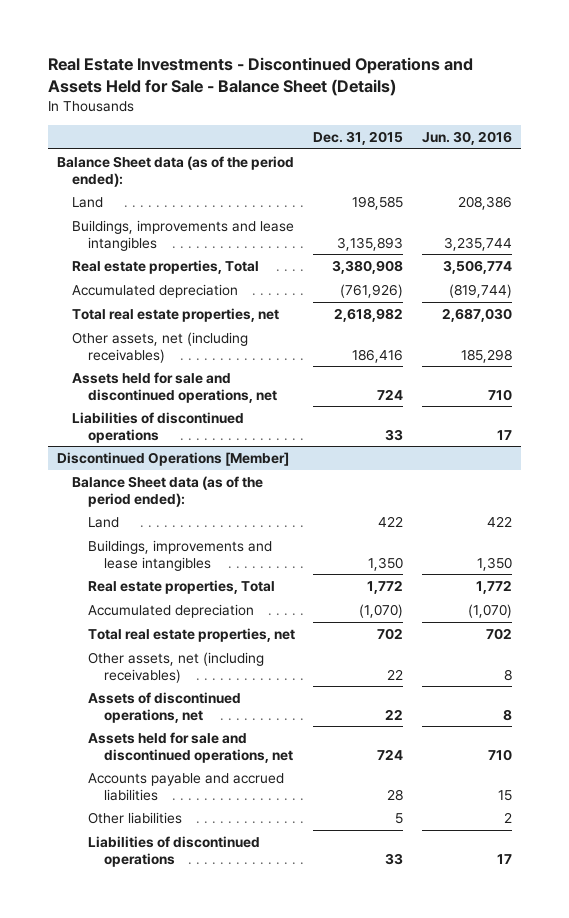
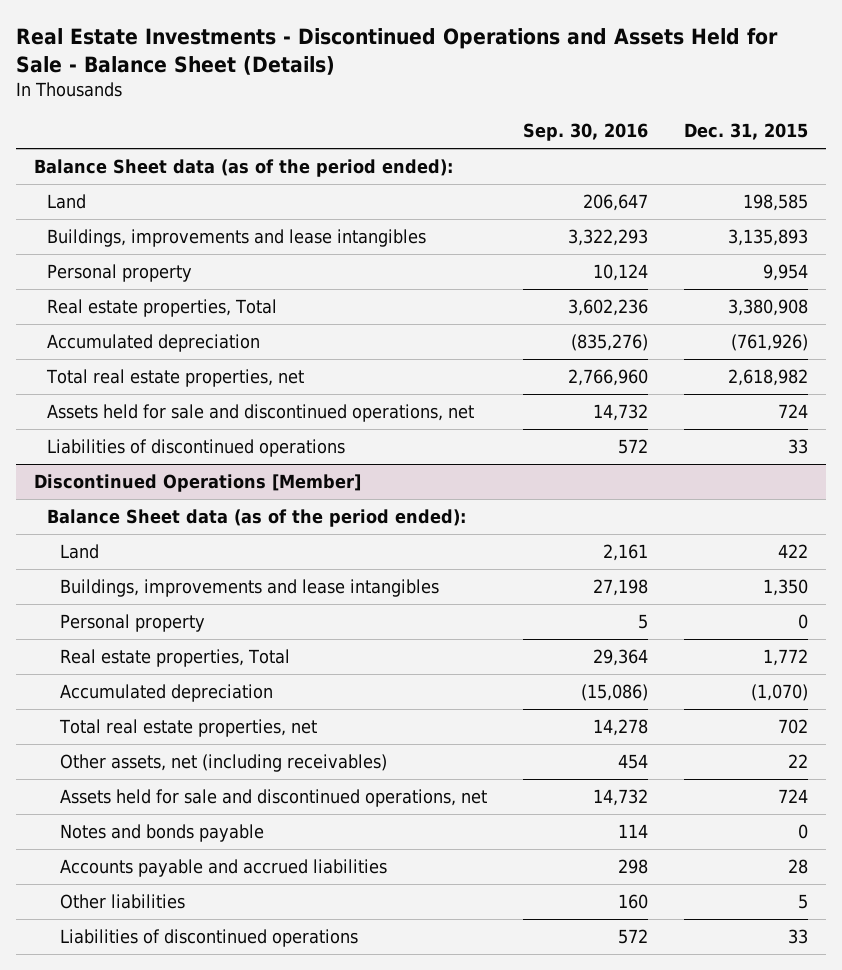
- | Dec. 31, 2015 | Jun. 30, 2016
+ | Sep. 30, 2016 | Dec. 31, 2015
+ Personal property | 10,124 | 9,954
- Other assets, net (including receivables) | 186,416 | 185,298
@ Discontinued Operations [Member]
+ Personal property | 5 | 0
- Assets of discontinued operations, net | 22 | 8
+ Notes and bonds payable | 114 | 0

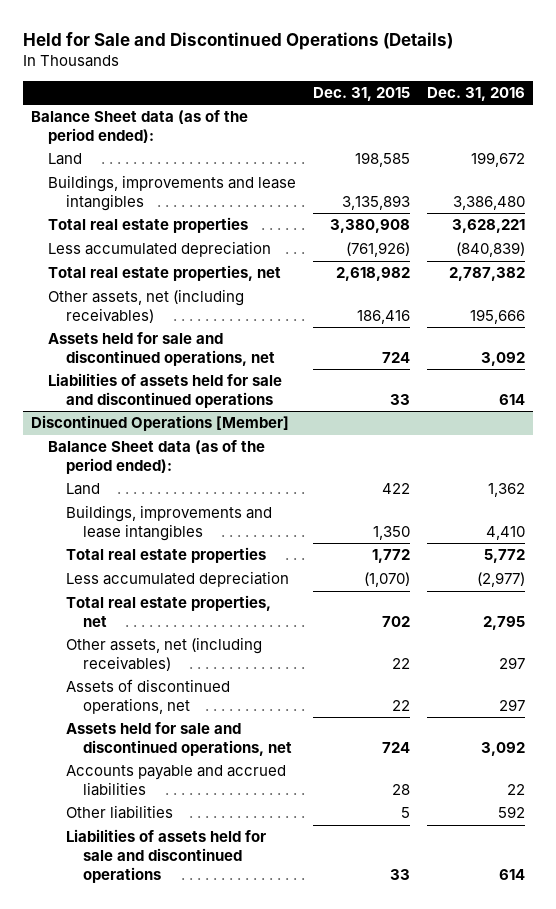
- Real Estate Investments - Discontinued Operations and Assets Held for Sale - Balance Sheet (Details)
+ Held for Sale and Discontinued Operations (Details)
- | Sep. 30, 2016 | Dec. 31, 2015
+ | Dec. 31, 2015 | Dec. 31, 2016
- Personal property | 10,124 | 9,954
- Real estate properties, Total | 3,602,236 | 3,380,908
- Accumulated depreciation | (835,276) | (761,926)
+ Total real estate properties | 3,380,908 | 3,628,221
+ Less accumulated depreciation | (761,926) | (840,839)
+ Other assets, net (including receivables) | 186,416 | 195,666
- Liabilities of discontinued operations | 572 | 33
+ Liabilities of assets held for sale and discontinued operations | 33 | 614
@ Discontinued Operations [Member]
- Personal property | 5 | 0
- Real estate properties, Total | 29,364 | 1,772
- Accumulated depreciation | (15,086) | (1,070)
+ Total real estate properties | 1,772 | 5,772
+ Less accumulated depreciation | (1,070) | (2,977)
+ Assets of discontinued operations, net | 22 | 297
- Notes and bonds payable | 114 | 0
- Liabilities of discontinued operations | 572 | 33
+ Liabilities of assets held for sale and discontinued operations | 33 | 614

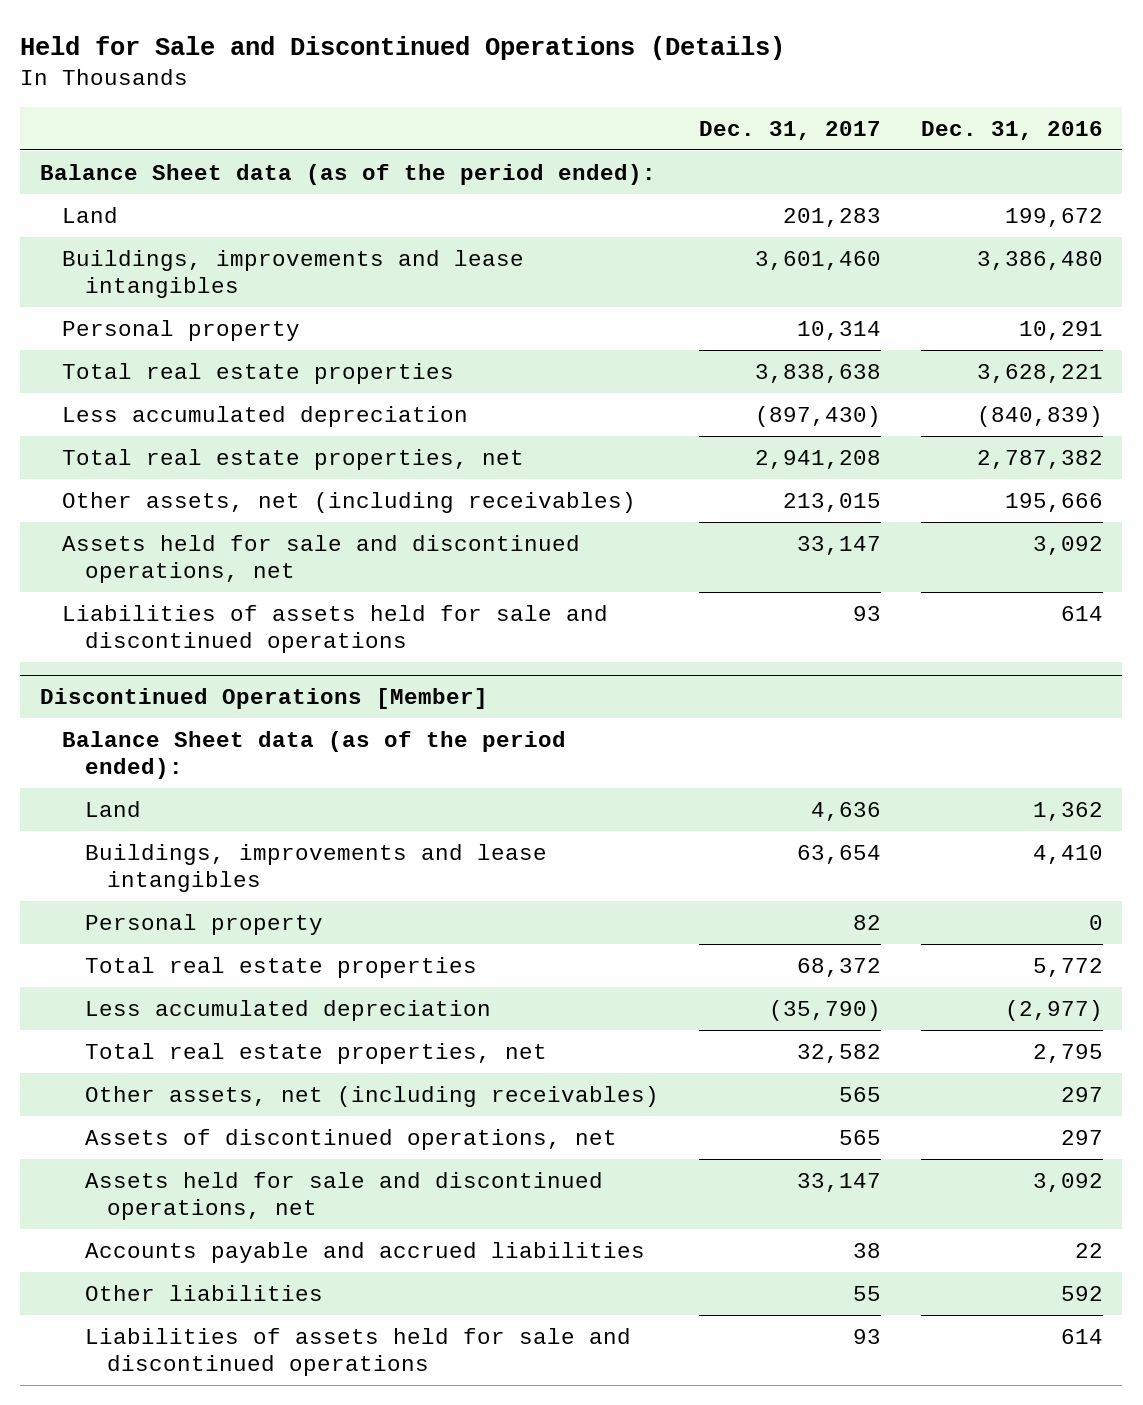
- | Dec. 31, 2015 | Dec. 31, 2016
+ | Dec. 31, 2017 | Dec. 31, 2016
+ Personal property | 10,314 | 10,291
@ Discontinued Operations [Member]
+ Personal property | 82 | 0

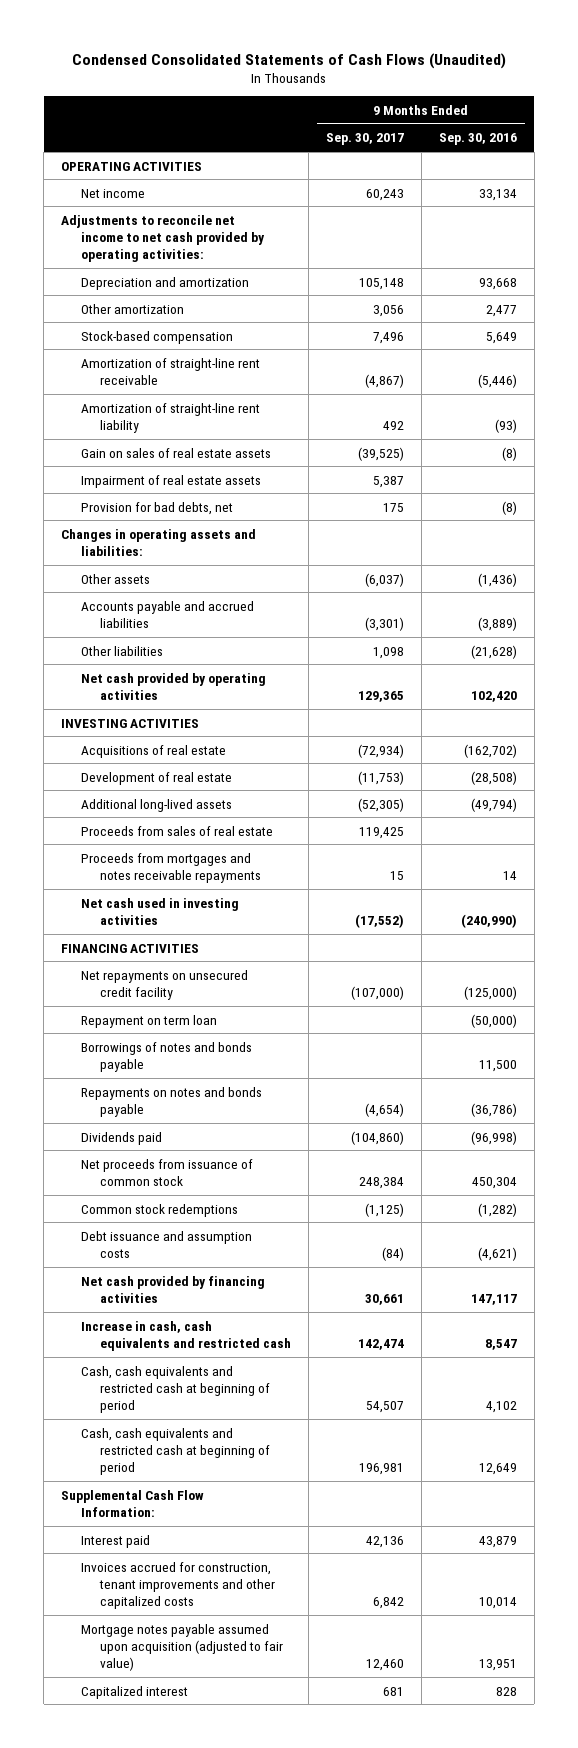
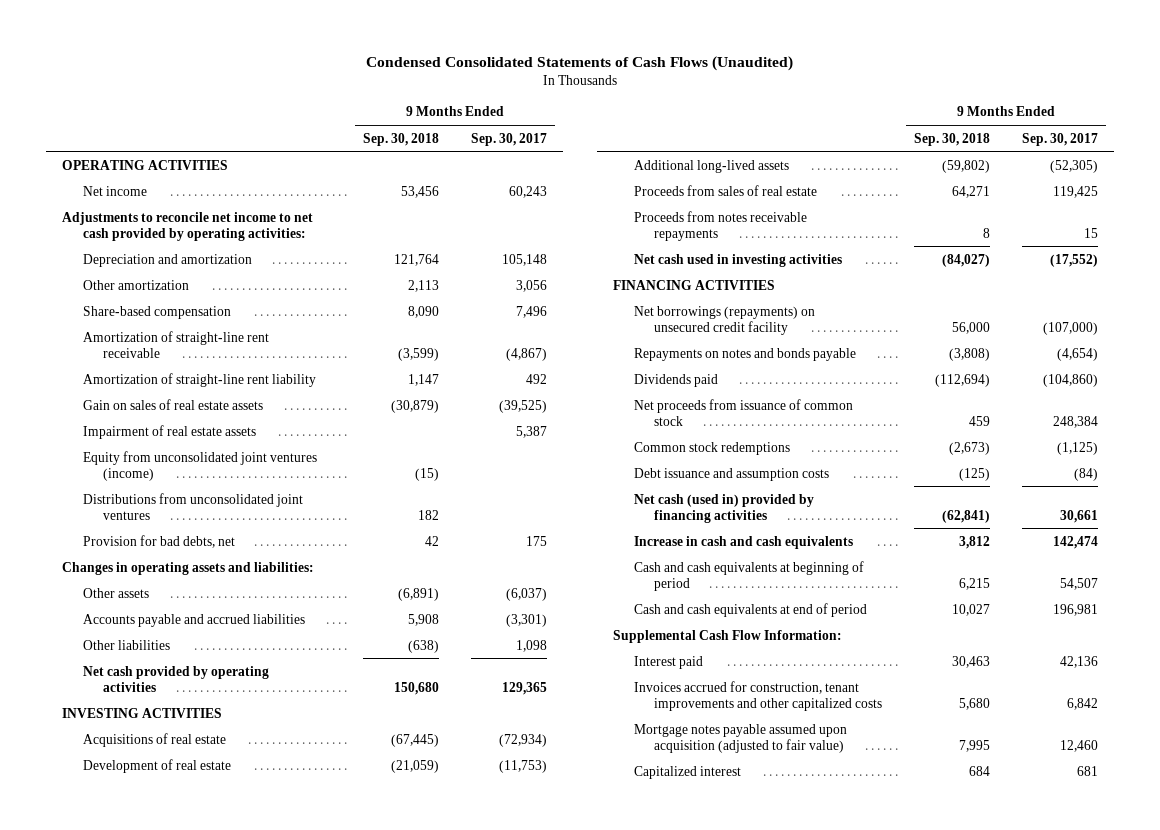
- | 9 Months Ended Sep. 30, 2017 | 9 Months Ended Sep. 30, 2016
+ | 9 Months Ended Sep. 30, 2018 | 9 Months Ended Sep. 30, 2017
- Stock-based compensation | 7,496 | 5,649
+ Share-based compensation | 8,090 | 7,496
+ Equity from unconsolidated joint ventures (income) | (15) |
+ Distributions from unconsolidated joint ventures | 182 |
- Proceeds from mortgages and notes receivable repayments | 15 | 14
+ Proceeds from notes receivable repayments | 8 | 15
- Net repayments on unsecured credit facility | (107,000) | (125,000)
- Repayment on term loan | | (50,000)
- Borrowings of notes and bonds payable | | 11,500
+ Net borrowings (repayments) on unsecured credit facility | 56,000 | (107,000)
- Net cash provided by financing activities | 30,661 | 147,117
- Increase in cash, cash equivalents and restricted cash | 142,474 | 8,547
- Cash, cash equivalents and restricted cash at beginning of period | 54,507 | 4,102
- Cash, cash equivalents and restricted cash at beginning of period | 196,981 | 12,649
+ Net cash (used in) provided by financing activities | (62,841) | 30,661
+ Increase in cash and cash equivalents | 3,812 | 142,474
+ Cash and cash equivalents at beginning of period | 6,215 | 54,507
+ Cash and cash equivalents at end of period | 10,027 | 196,981

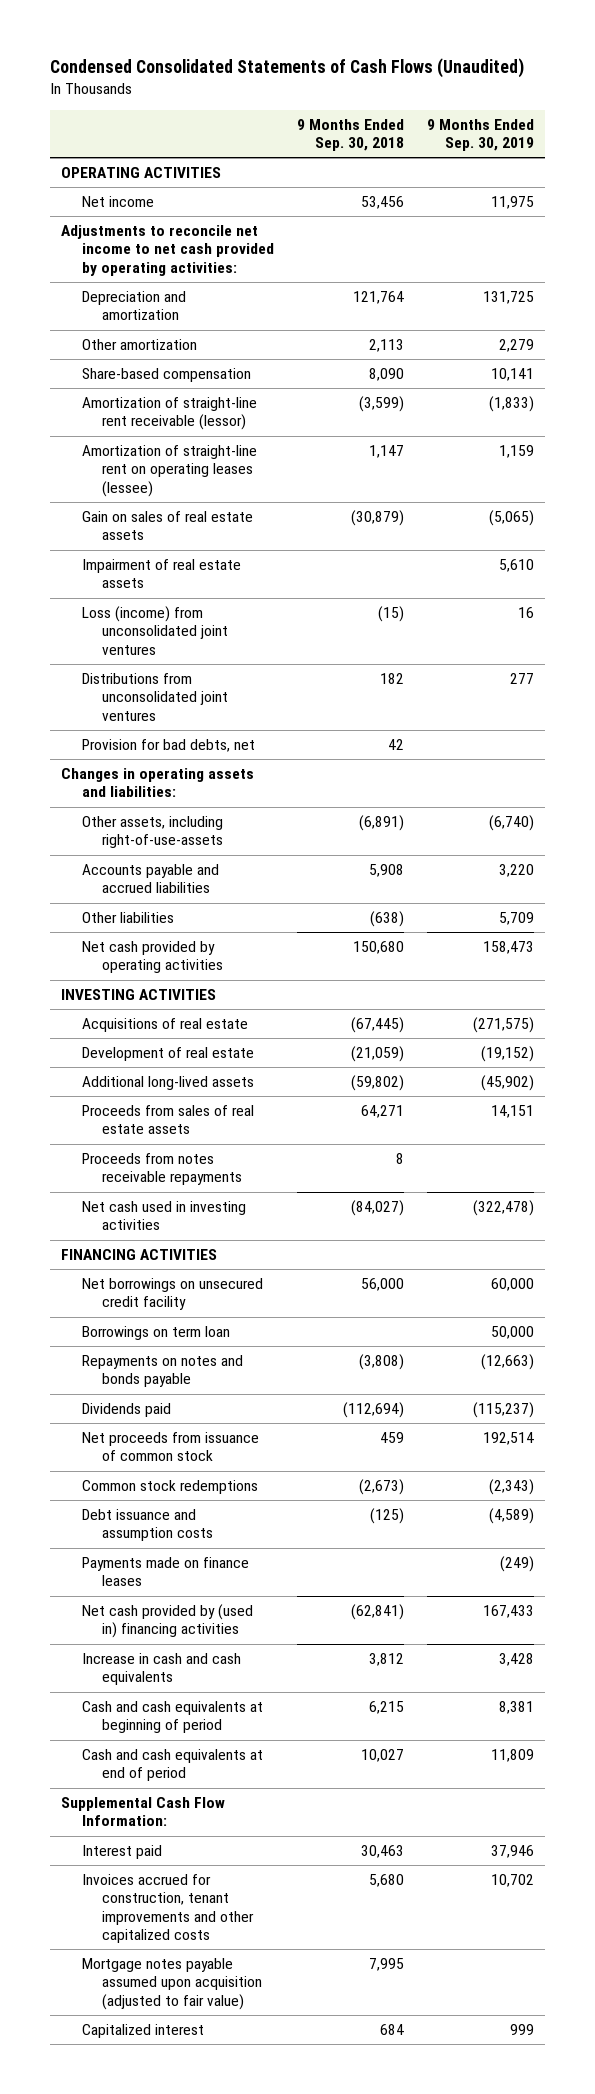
- | 9 Months Ended Sep. 30, 2018 | 9 Months Ended Sep. 30, 2017
+ | 9 Months Ended Sep. 30, 2018 | 9 Months Ended Sep. 30, 2019
- Amortization of straight-line rent receivable | (3,599) | (4,867)
- Amortization of straight-line rent liability | 1,147 | 492
+ Amortization of straight-line rent receivable (lessor) | (3,599) | (1,833)
+ Amortization of straight-line rent on operating leases (lessee) | 1,147 | 1,159
- Equity from unconsolidated joint ventures (income) | (15) |
+ Loss (income) from unconsolidated joint ventures | (15) | 16
- Other assets | (6,891) | (6,037)
+ Other assets, including right-of-use-assets | (6,891) | (6,740)
- Proceeds from sales of real estate | 64,271 | 119,425
+ Proceeds from sales of real estate assets | 64,271 | 14,151
- Net borrowings (repayments) on unsecured credit facility | 56,000 | (107,000)
+ Net borrowings on unsecured credit facility | 56,000 | 60,000
+ Borrowings on term loan | | 50,000
- Net cash (used in) provided by financing activities | (62,841) | 30,661
+ Payments made on finance leases | | (249)
+ Net cash provided by (used in) financing activities | (62,841) | 167,433

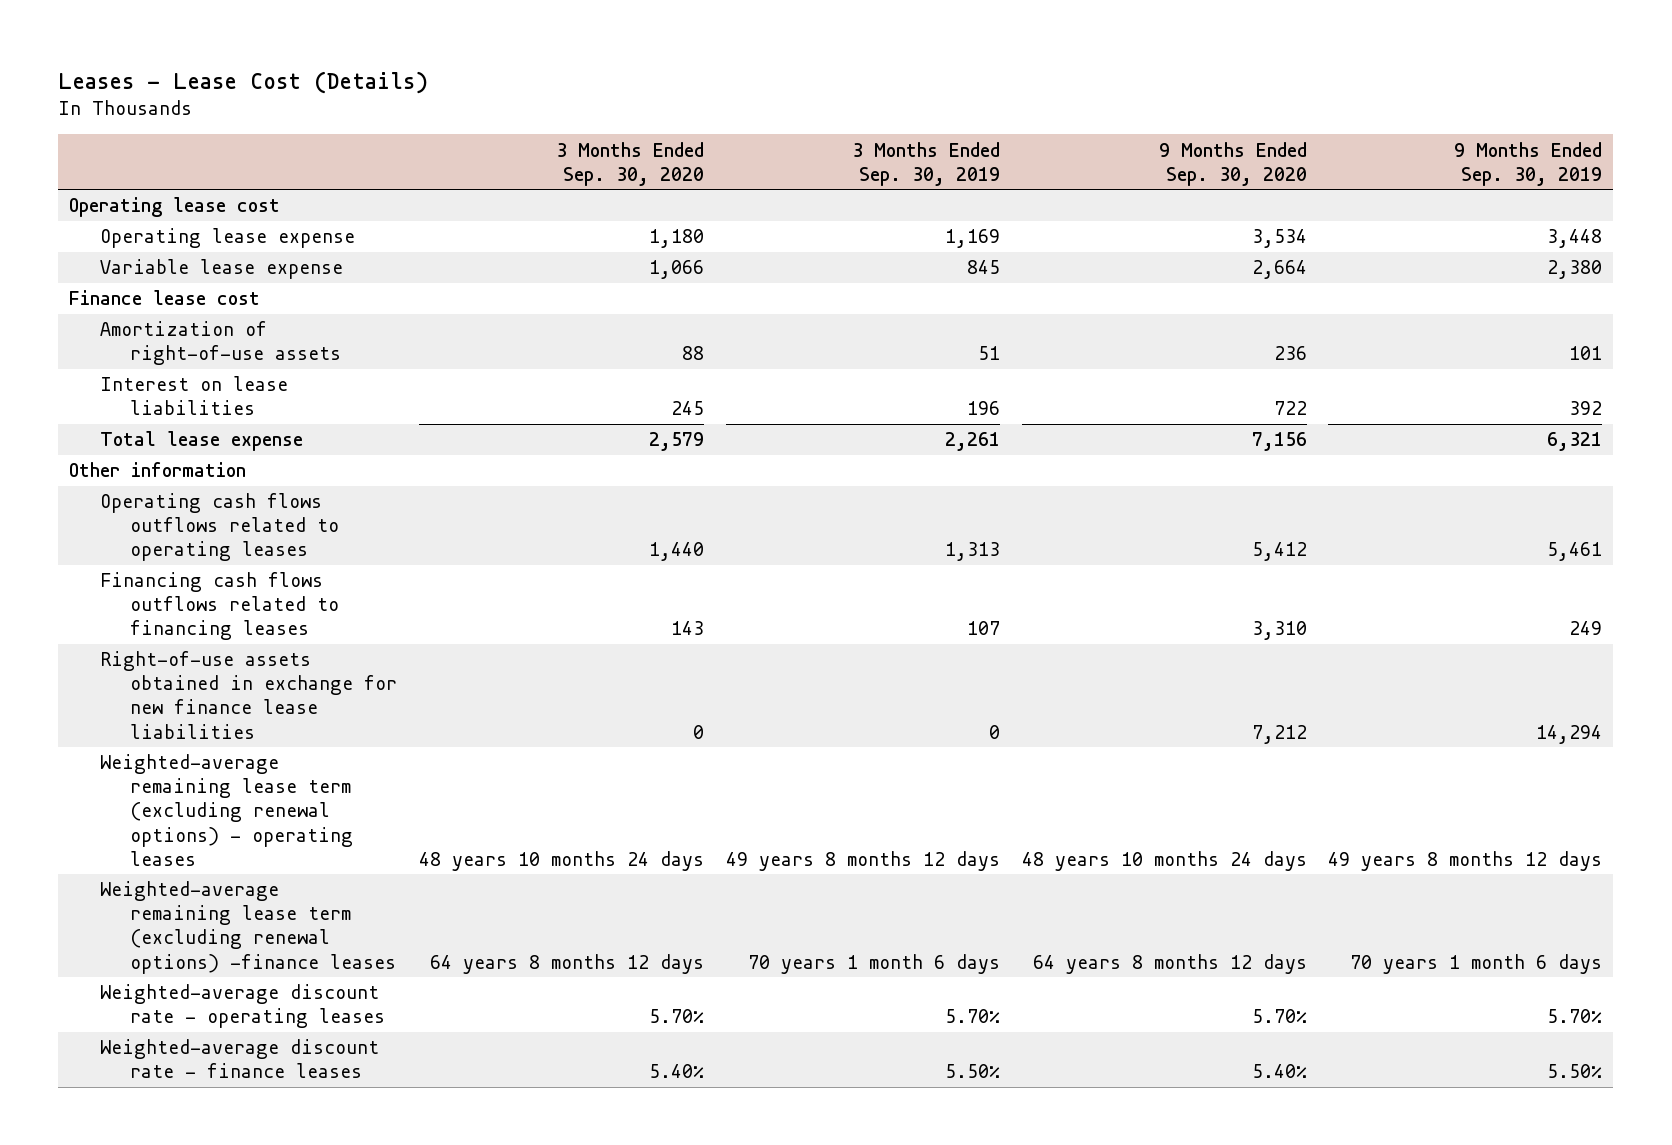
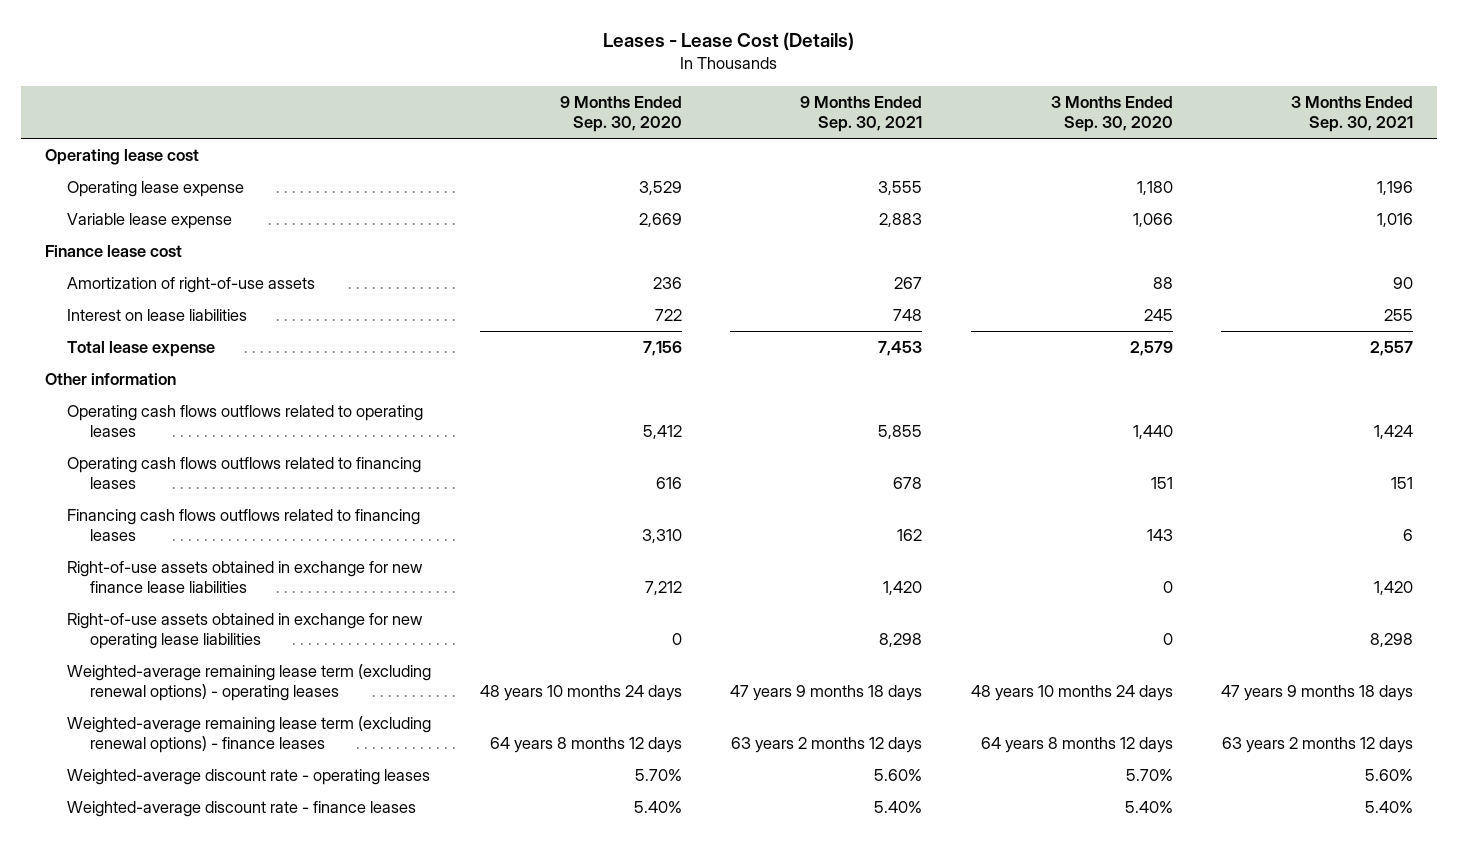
- | 3 Months Ended Sep. 30, 2020 | 3 Months Ended Sep. 30, 2019 | 9 Months Ended Sep. 30, 2020 | 9 Months Ended Sep. 30, 2019
+ | 9 Months Ended Sep. 30, 2020 | 9 Months Ended Sep. 30, 2021 | 3 Months Ended Sep. 30, 2020 | 3 Months Ended Sep. 30, 2021
- Operating lease expense | 1,180 | 1,169 | 3,534 | 3,448
- Variable lease expense | 1,066 | 845 | 2,664 | 2,380
+ Operating lease expense | 3,529 | 3,555 | 1,180 | 1,196
+ Variable lease expense | 2,669 | 2,883 | 1,066 | 1,016
+ Operating cash flows outflows related to financing leases | 616 | 678 | 151 | 151
+ Right-of-use assets obtained in exchange for new operating lease liabilities | 0 | 8,298 | 0 | 8,298
- Weighted-average remaining lease term (excluding renewal options) -finance leases | 64 years 8 months 12 days | 70 years 1 month 6 days | 64 years 8 months 12 days | 70 years 1 month 6 days
+ Weighted-average remaining lease term (excluding renewal options) - finance leases | 64 years 8 months 12 days | 63 years 2 months 12 days | 64 years 8 months 12 days | 63 years 2 months 12 days

